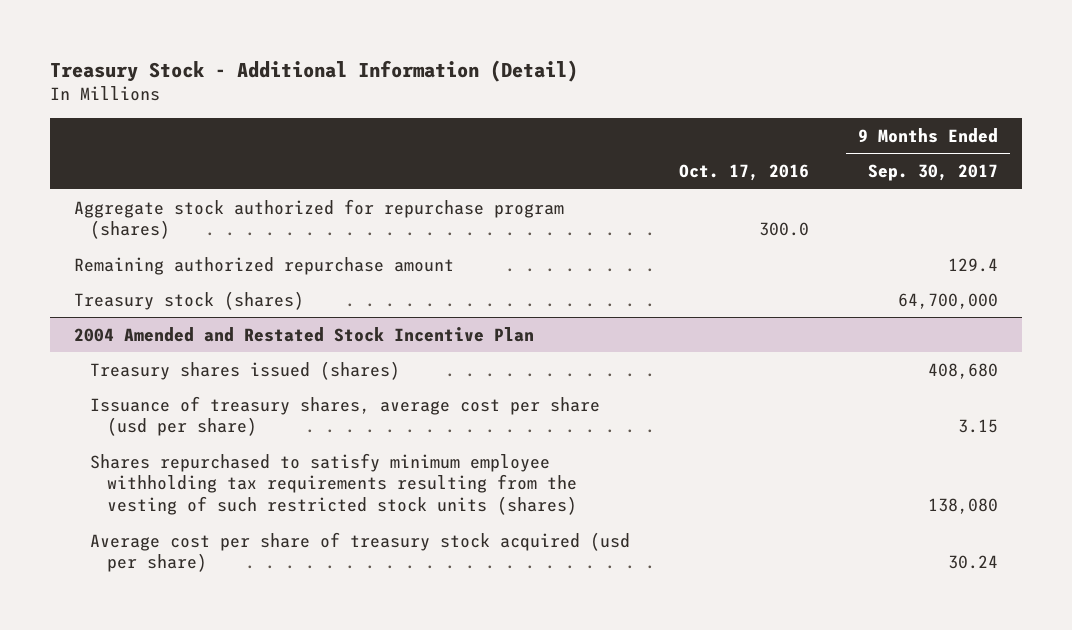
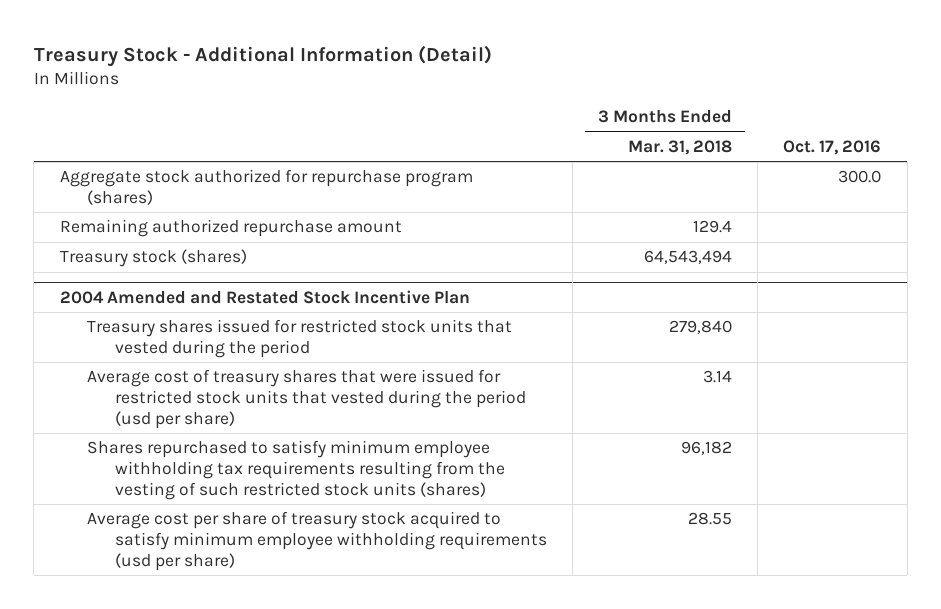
- | Oct. 17, 2016 | 9 Months Ended Sep. 30, 2017
+ | 3 Months Ended Mar. 31, 2018 | Oct. 17, 2016
@ 2004 Amended and Restated Stock Incentive Plan
- Treasury shares issued (shares) | | 408,680
- Issuance of treasury shares, average cost per share (usd per share) | | 3.15
+ Treasury shares issued for restricted stock units that vested during the period | 279,840 |
+ Average cost of treasury shares that were issued for restricted stock units that vested during the period (usd per share) | 3.14 |
- Average cost per share of treasury stock acquired (usd per share) | | 30.24
+ Average cost per share of treasury stock acquired to satisfy minimum employee withholding requirements (usd per share) | 28.55 |

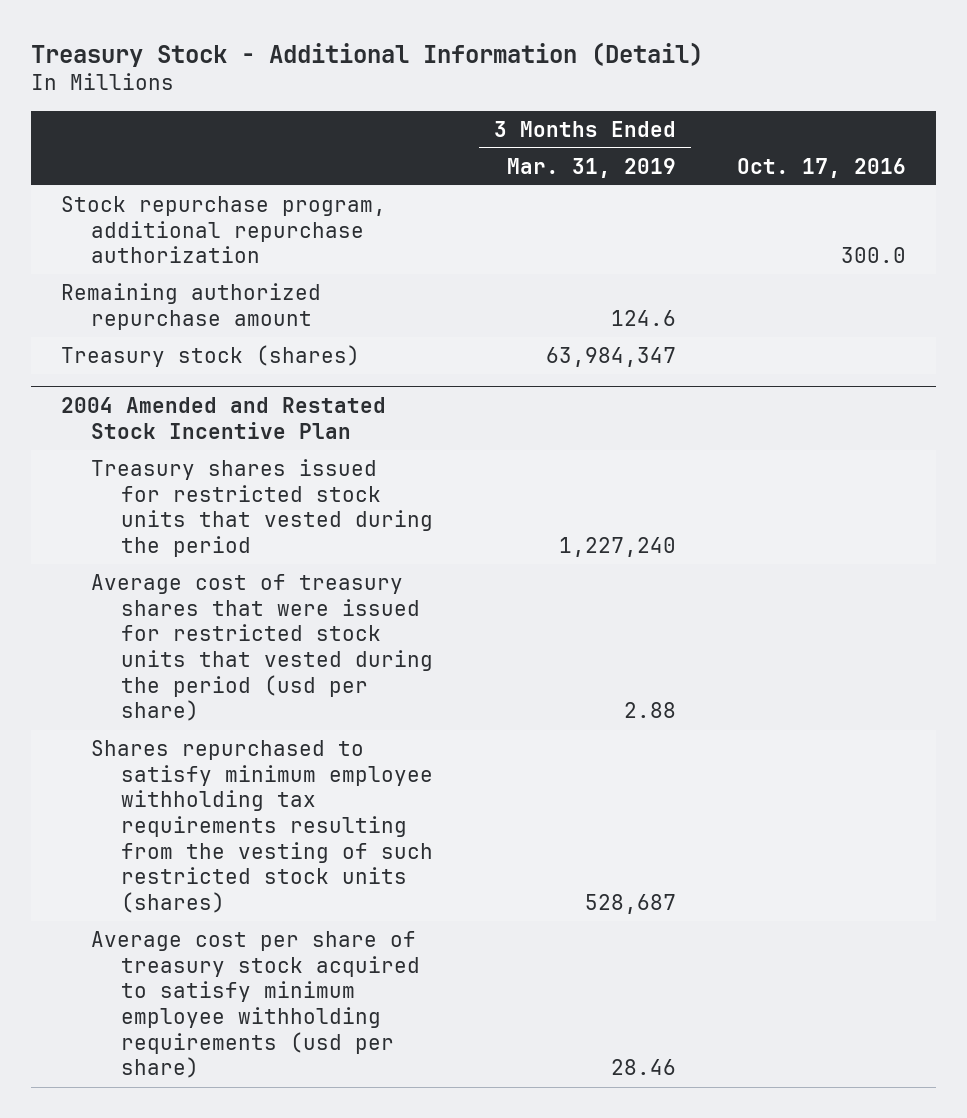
- | 3 Months Ended Mar. 31, 2018 | Oct. 17, 2016
+ | 3 Months Ended Mar. 31, 2019 | Oct. 17, 2016
- Aggregate stock authorized for repurchase program (shares) | | 300.0
+ Stock repurchase program, additional repurchase authorization | | 300.0

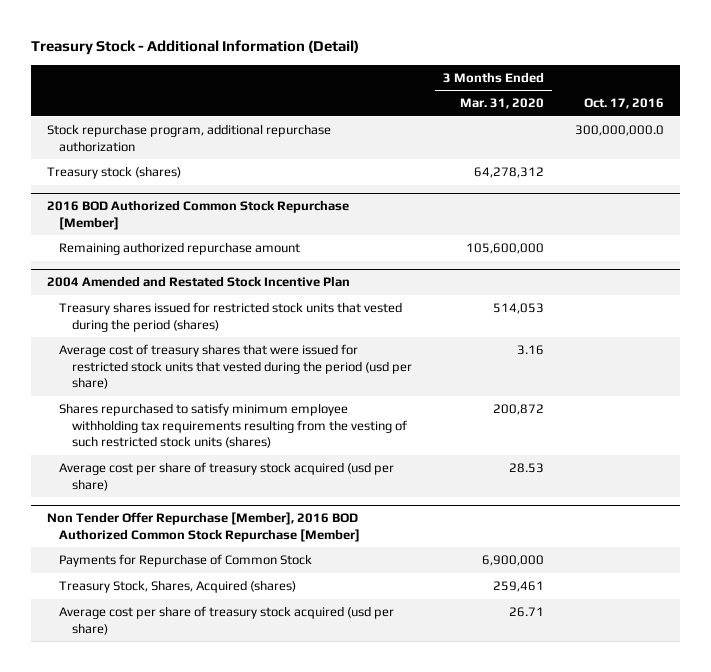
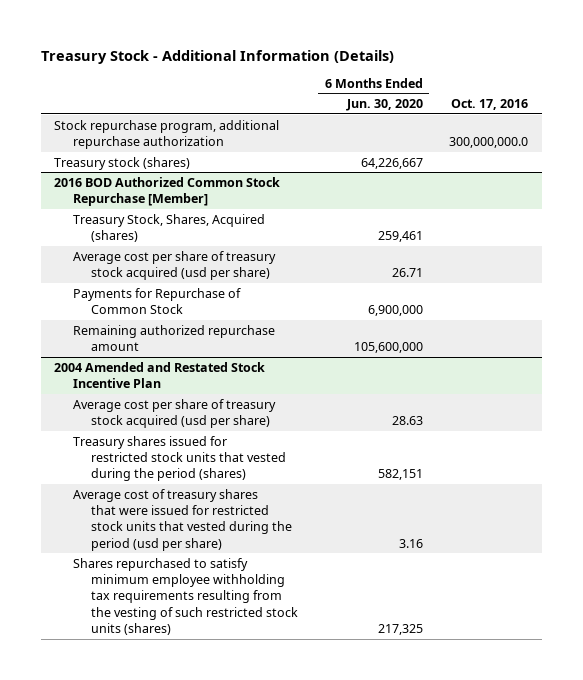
- Treasury Stock - Additional Information (Detail)
+ Treasury Stock - Additional Information (Details)
- | 3 Months Ended Mar. 31, 2020 | Oct. 17, 2016
+ | 6 Months Ended Jun. 30, 2020 | Oct. 17, 2016
@ 2016 BOD Authorized Common Stock Repurchase [Member]
+ Treasury Stock, Shares, Acquired (shares) | 259,461 |
+ Average cost per share of treasury stock acquired (usd per share) | 26.71 |
+ Payments for Repurchase of Common Stock | 6,900,000 |
@ 2004 Amended and Restated Stock Incentive Plan
moved up: Average cost per share of treasury stock acquired (usd per share) | 28.63 |
- Non Tender Offer Repurchase [Member], 2016 BOD Authorized Common Stock Repurchase [Member]
- Payments for Repurchase of Common Stock | 6,900,000 |
- Treasury Stock, Shares, Acquired (shares) | 259,461 |
- Average cost per share of treasury stock acquired (usd per share) | 26.71 |

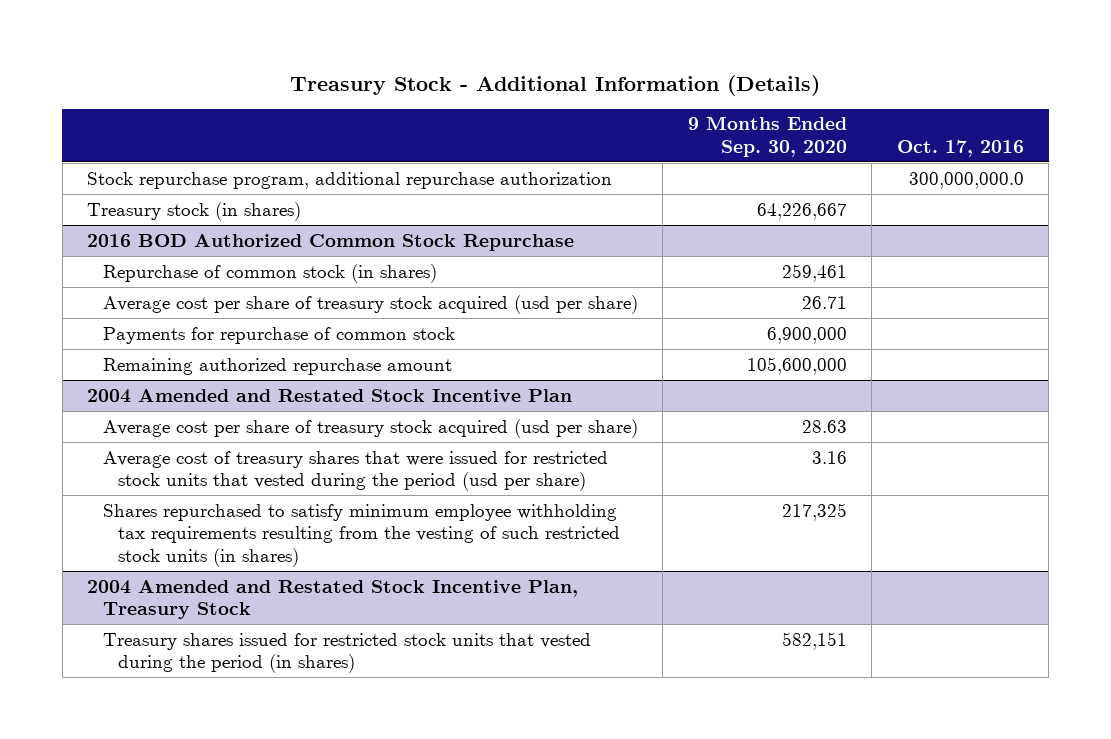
- | 6 Months Ended Jun. 30, 2020 | Oct. 17, 2016
+ | 9 Months Ended Sep. 30, 2020 | Oct. 17, 2016
- Treasury stock (shares) | 64,226,667 |
- 2016 BOD Authorized Common Stock Repurchase [Member]
- Treasury Stock, Shares, Acquired (shares) | 259,461 |
+ Treasury stock (in shares) | 64,226,667 |
+ 2016 BOD Authorized Common Stock Repurchase
+ Repurchase of common stock (in shares) | 259,461 |
- Payments for Repurchase of Common Stock | 6,900,000 |
+ Payments for repurchase of common stock | 6,900,000 |
@ 2004 Amended and Restated Stock Incentive Plan
- Treasury shares issued for restricted stock units that vested during the period (shares) | 582,151 |
- Shares repurchased to satisfy minimum employee withholding tax requirements resulting from the vesting of such restricted stock units (shares) | 217,325 |
+ Shares repurchased to satisfy minimum employee withholding tax requirements resulting from the vesting of such restricted stock units (in shares) | 217,325 |
+ 2004 Amended and Restated Stock Incentive Plan, Treasury Stock
+ Treasury shares issued for restricted stock units that vested during the period (in shares) | 582,151 |

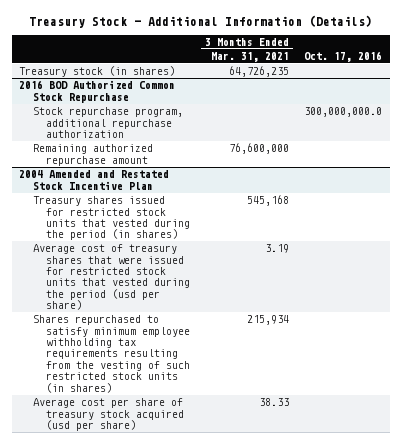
- | 9 Months Ended Sep. 30, 2020 | Oct. 17, 2016
+ | 3 Months Ended Mar. 31, 2021 | Oct. 17, 2016
- Stock repurchase program, additional repurchase authorization | | 300,000,000.0
@ 2016 BOD Authorized Common Stock Repurchase
- Repurchase of common stock (in shares) | 259,461 |
- Average cost per share of treasury stock acquired (usd per share) | 26.71 |
- Payments for repurchase of common stock | 6,900,000 |
+ Stock repurchase program, additional repurchase authorization | | 300,000,000.0
@ 2004 Amended and Restated Stock Incentive Plan
+ Treasury shares issued for restricted stock units that vested during the period (in shares) | 545,168 |
- 2004 Amended and Restated Stock Incentive Plan, Treasury Stock
- Treasury shares issued for restricted stock units that vested during the period (in shares) | 582,151 |
@ 2004 Amended and Restated Stock Incentive Plan
moved down: Average cost per share of treasury stock acquired (usd per share) | 38.33 |

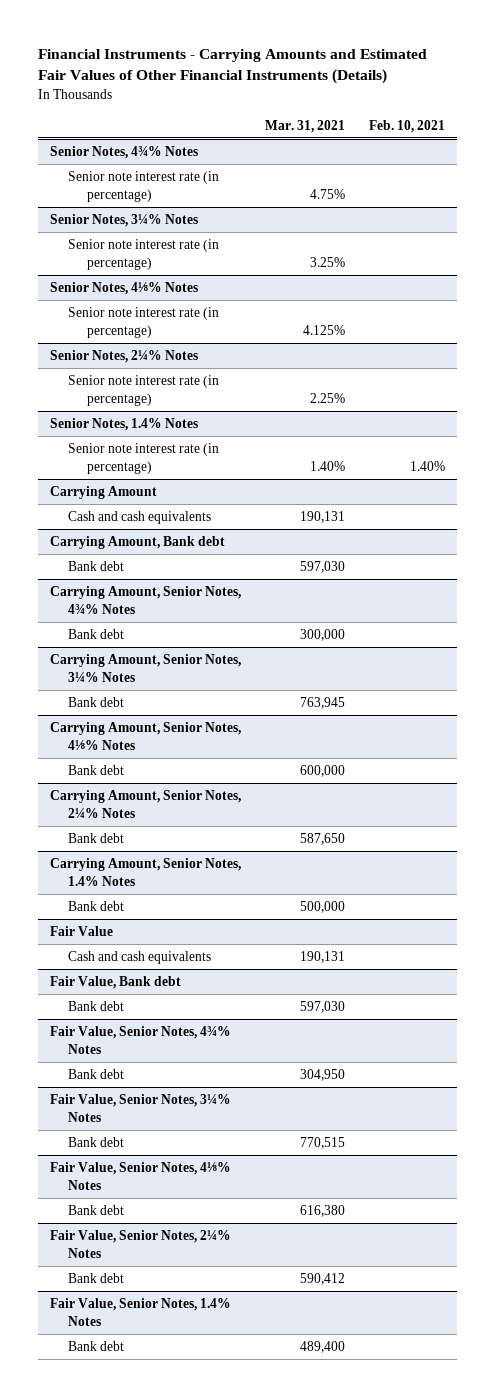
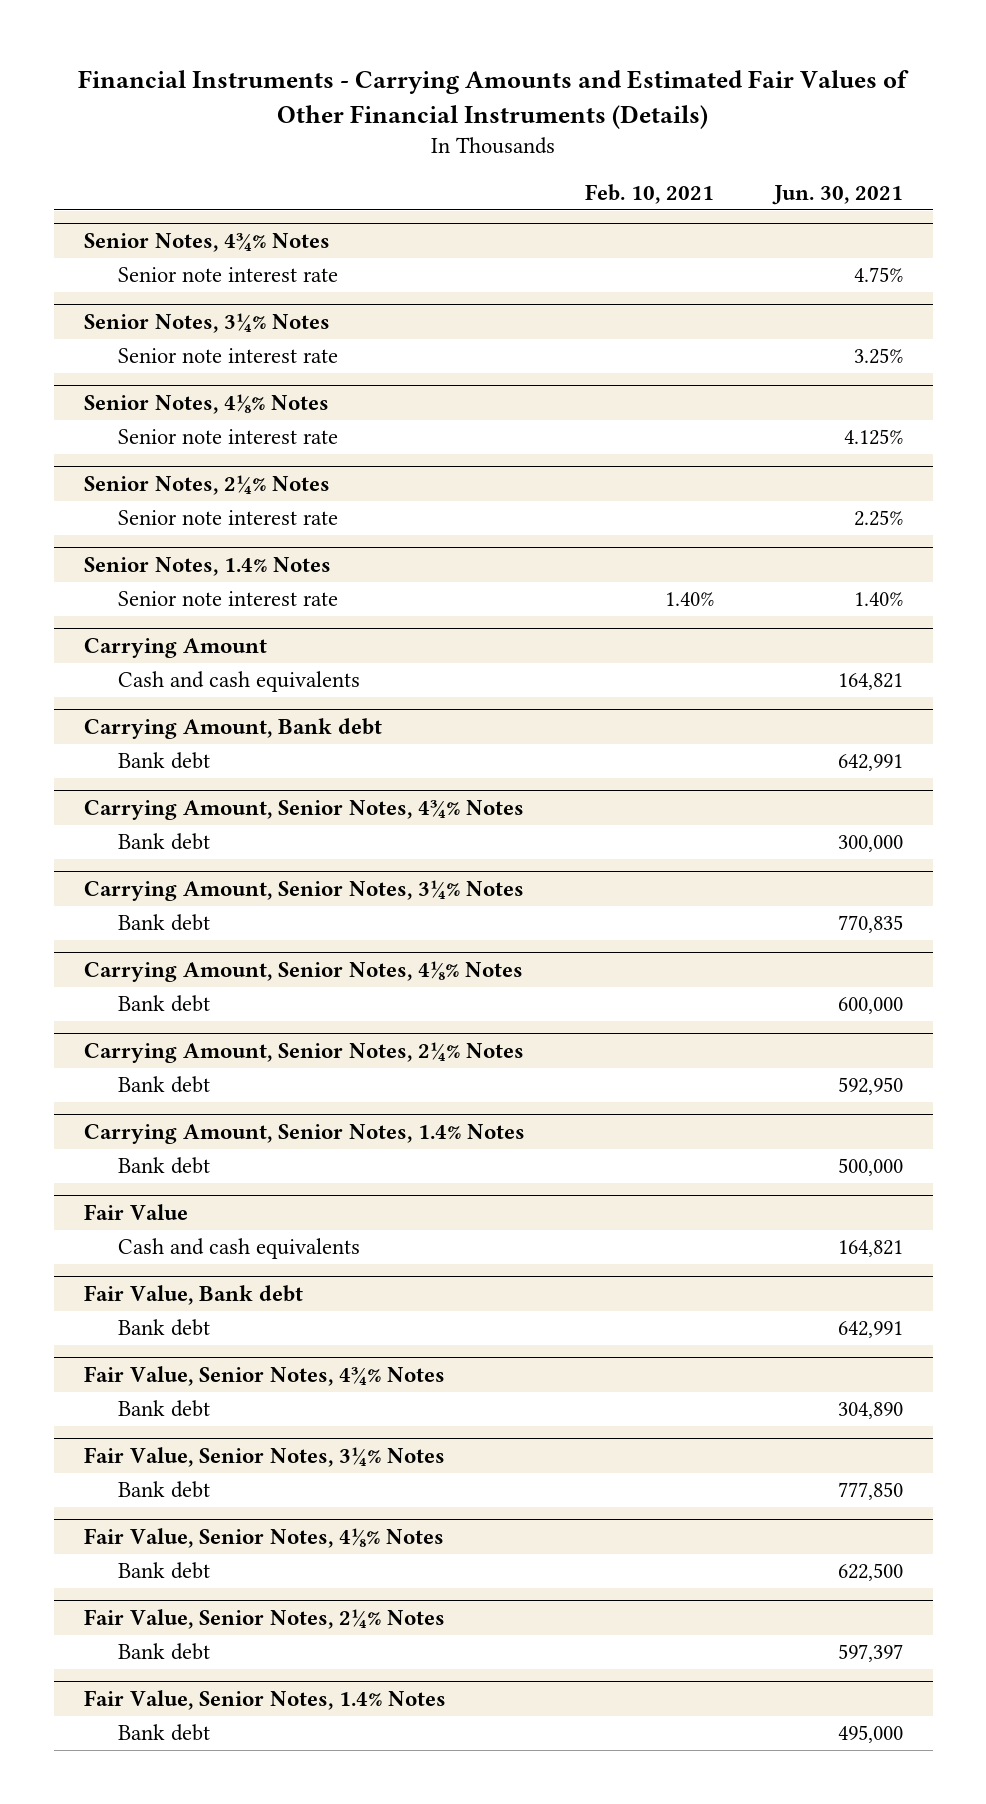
- | Mar. 31, 2021 | Feb. 10, 2021
+ | Feb. 10, 2021 | Jun. 30, 2021
@ Senior Notes, 4¾% Notes
- Senior note interest rate (in percentage) | 4.75% |
+ Senior note interest rate | | 4.75%
@ Senior Notes, 3¼% Notes
- Senior note interest rate (in percentage) | 3.25% |
+ Senior note interest rate | | 3.25%
@ Senior Notes, 4⅛% Notes
- Senior note interest rate (in percentage) | 4.125% |
+ Senior note interest rate | | 4.125%
@ Senior Notes, 2¼% Notes
- Senior note interest rate (in percentage) | 2.25% |
+ Senior note interest rate | | 2.25%
@ Senior Notes, 1.4% Notes
- Senior note interest rate (in percentage) | 1.40% | 1.40%
+ Senior note interest rate | 1.40% | 1.40%

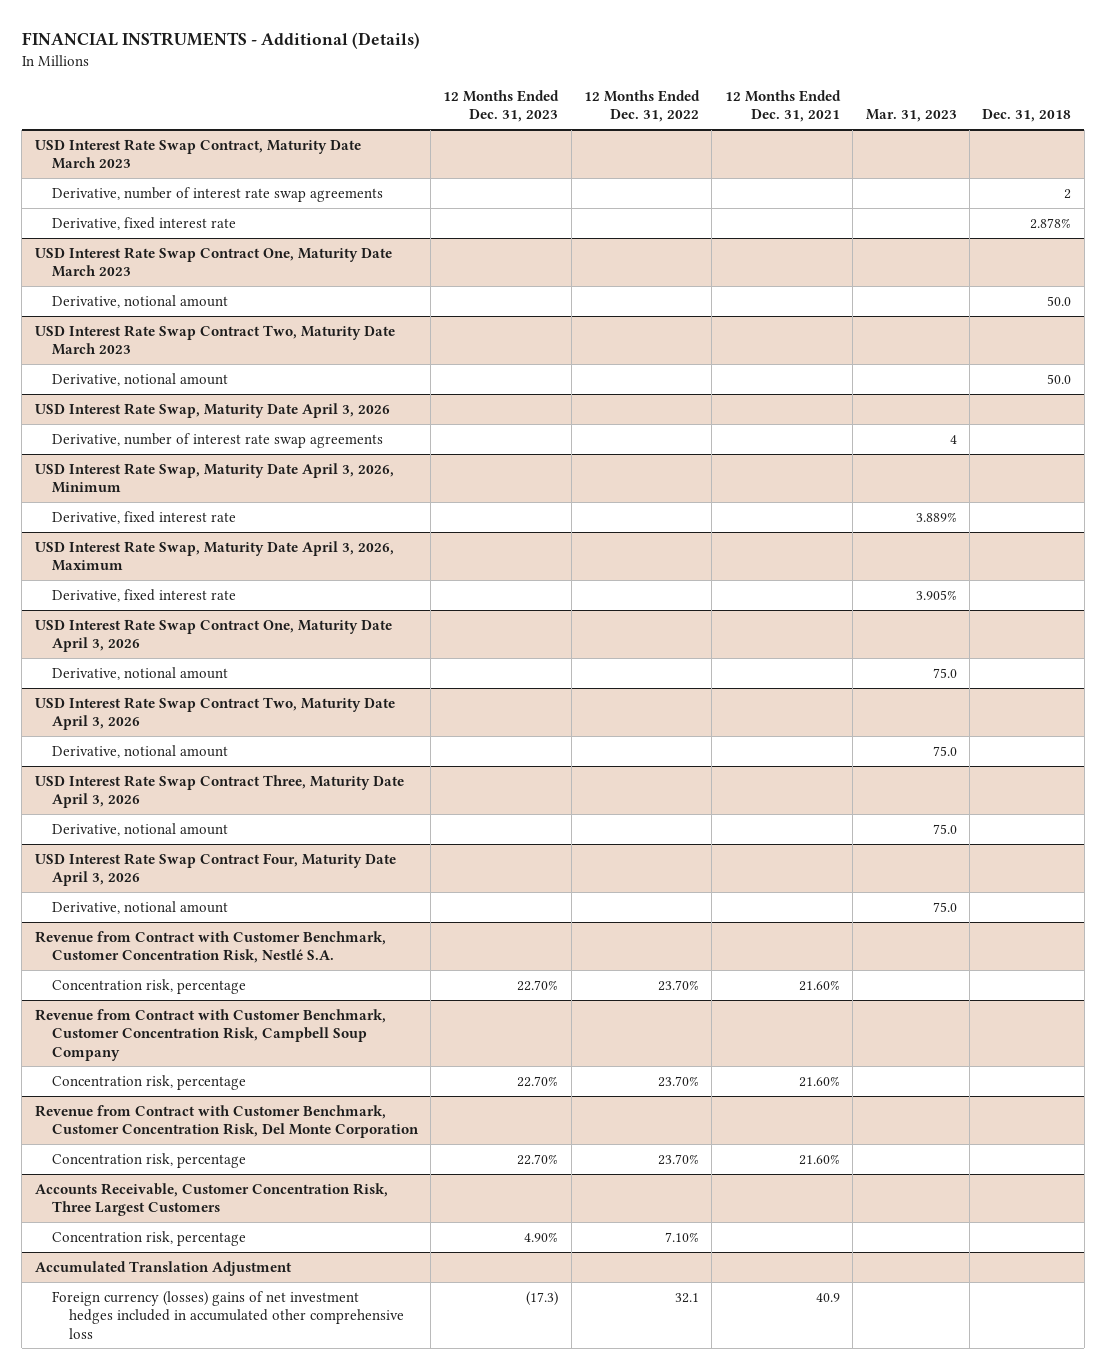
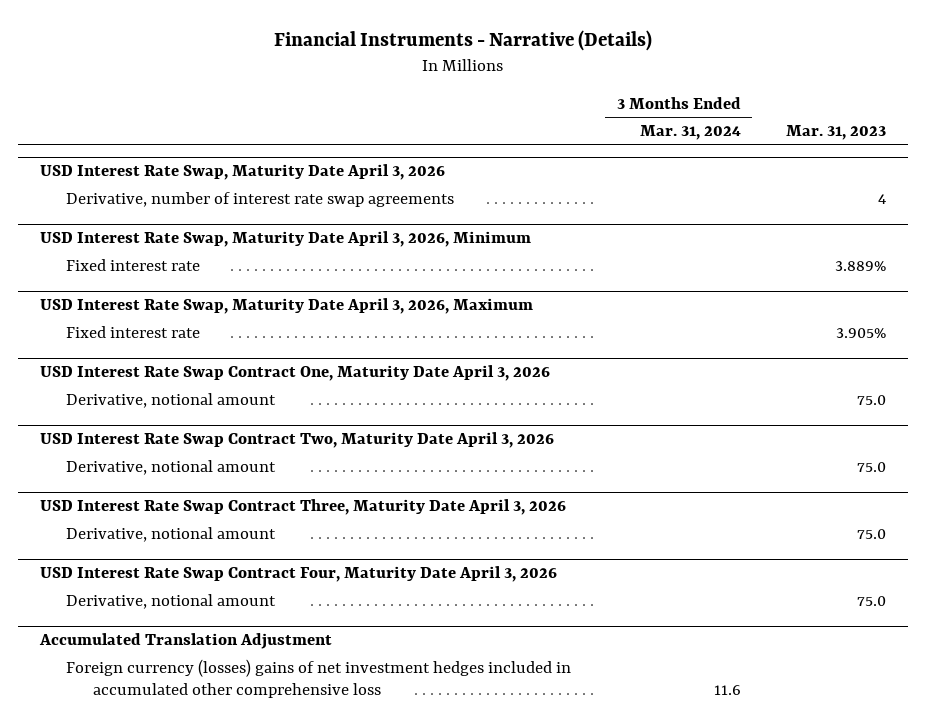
- FINANCIAL INSTRUMENTS - Additional (Details)
+ Financial Instruments - Narrative (Details)
- | 12 Months Ended Dec. 31, 2023 | 12 Months Ended Dec. 31, 2022 | 12 Months Ended Dec. 31, 2021 | Mar. 31, 2023 | Dec. 31, 2018
+ | 3 Months Ended Mar. 31, 2024 | Mar. 31, 2023
- USD Interest Rate Swap Contract, Maturity Date March 2023
- Derivative, number of interest rate swap agreements | | | | | 2
- Derivative, fixed interest rate | | | | | 2.878%
- USD Interest Rate Swap Contract One, Maturity Date March 2023
- Derivative, notional amount | | | | | 50.0
- USD Interest Rate Swap Contract Two, Maturity Date March 2023
- Derivative, notional amount | | | | | 50.0
@ USD Interest Rate Swap, Maturity Date April 3, 2026, Minimum
- Derivative, fixed interest rate | | | | 3.889% |
+ Fixed interest rate | | 3.889%
@ USD Interest Rate Swap, Maturity Date April 3, 2026, Maximum
- Derivative, fixed interest rate | | | | 3.905% |
+ Fixed interest rate | | 3.905%
- Revenue from Contract with Customer Benchmark, Customer Concentration Risk, Nestlé S.A.
- Concentration risk, percentage | 22.70% | 23.70% | 21.60% | |
- Revenue from Contract with Customer Benchmark, Customer Concentration Risk, Campbell Soup Company
- Concentration risk, percentage | 22.70% | 23.70% | 21.60% | |
- Revenue from Contract with Customer Benchmark, Customer Concentration Risk, Del Monte Corporation
- Concentration risk, percentage | 22.70% | 23.70% | 21.60% | |
- Accounts Receivable, Customer Concentration Risk, Three Largest Customers
- Concentration risk, percentage | 4.90% | 7.10% | | |

